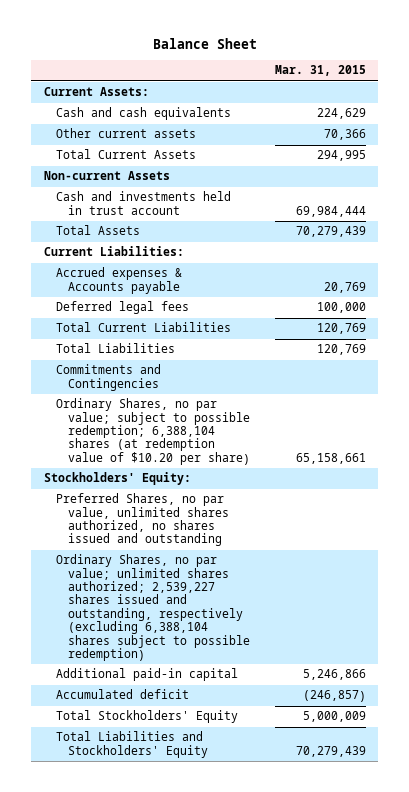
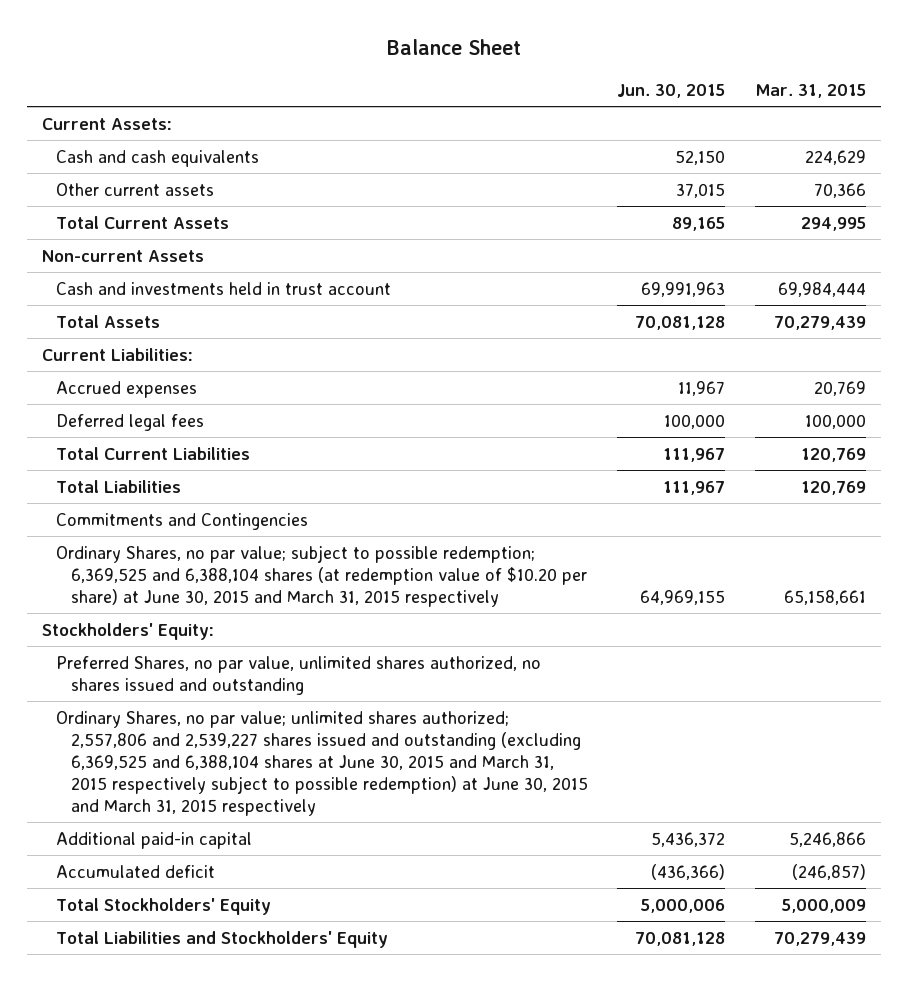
- | Mar. 31, 2015
+ | Jun. 30, 2015 | Mar. 31, 2015
- Accrued expenses & Accounts payable | 20,769
+ Accrued expenses | 11,967 | 20,769
- Ordinary Shares, no par value; subject to possible redemption; 6,388,104 shares (at redemption value of $10.20 per share) | 65,158,661
+ Ordinary Shares, no par value; subject to possible redemption; 6,369,525 and 6,388,104 shares (at redemption value of $10.20 per share) at June 30, 2015 and March 31, 2015 respectively | 64,969,155 | 65,158,661
- Ordinary Shares, no par value; unlimited shares authorized; 2,539,227 shares issued and outstanding, respectively (excluding 6,388,104 shares subject to possible redemption)
+ Ordinary Shares, no par value; unlimited shares authorized; 2,557,806 and 2,539,227 shares issued and outstanding (excluding 6,369,525 and 6,388,104 shares at June 30, 2015 and March 31, 2015 respectively subject to possible redemption) at June 30, 2015 and March 31, 2015 respectively

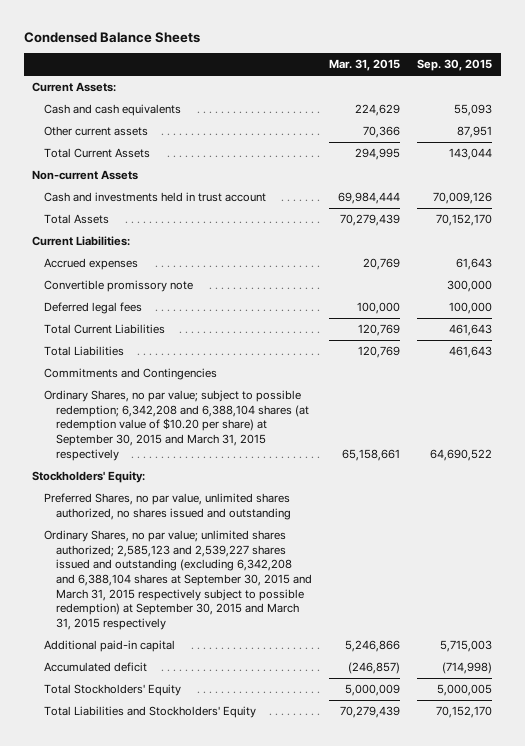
- Balance Sheet
+ Condensed Balance Sheets
- | Jun. 30, 2015 | Mar. 31, 2015
+ | Mar. 31, 2015 | Sep. 30, 2015
+ Convertible promissory note | | 300,000
- Ordinary Shares, no par value; subject to possible redemption; 6,369,525 and 6,388,104 shares (at redemption value of $10.20 per share) at June 30, 2015 and March 31, 2015 respectively | 64,969,155 | 65,158,661
+ Ordinary Shares, no par value; subject to possible redemption; 6,342,208 and 6,388,104 shares (at redemption value of $10.20 per share) at September 30, 2015 and March 31, 2015 respectively | 65,158,661 | 64,690,522
- Ordinary Shares, no par value; unlimited shares authorized; 2,557,806 and 2,539,227 shares issued and outstanding (excluding 6,369,525 and 6,388,104 shares at June 30, 2015 and March 31, 2015 respectively subject to possible redemption) at June 30, 2015 and March 31, 2015 respectively
+ Ordinary Shares, no par value; unlimited shares authorized; 2,585,123 and 2,539,227 shares issued and outstanding (excluding 6,342,208 and 6,388,104 shares at September 30, 2015 and March 31, 2015 respectively subject to possible redemption) at September 30, 2015 and March 31, 2015 respectively

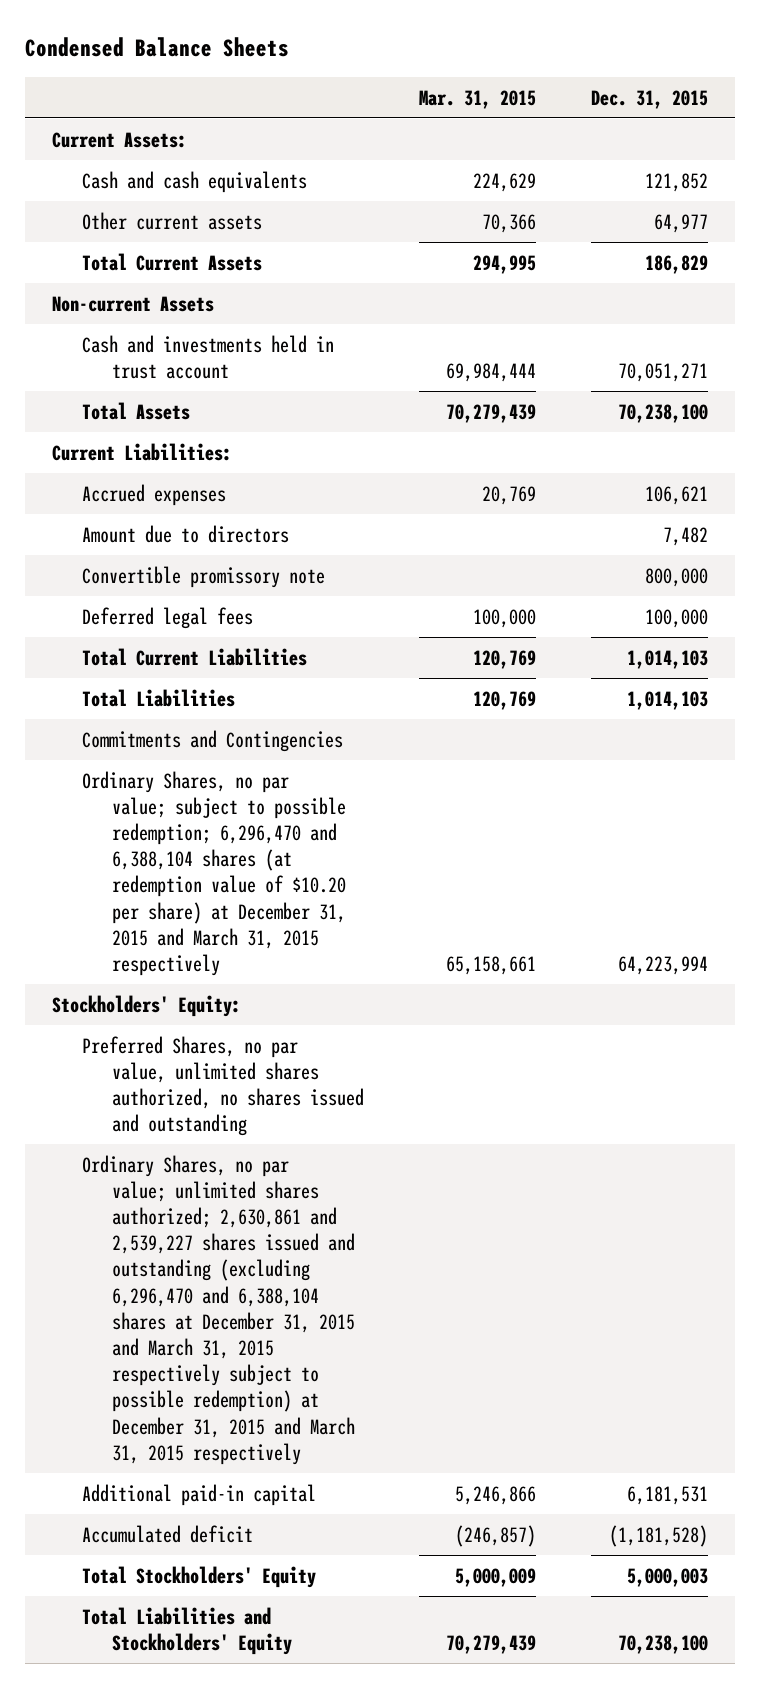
- | Mar. 31, 2015 | Sep. 30, 2015
+ | Mar. 31, 2015 | Dec. 31, 2015
+ Amount due to directors | | 7,482
- Ordinary Shares, no par value; subject to possible redemption; 6,342,208 and 6,388,104 shares (at redemption value of $10.20 per share) at September 30, 2015 and March 31, 2015 respectively | 65,158,661 | 64,690,522
+ Ordinary Shares, no par value; subject to possible redemption; 6,296,470 and 6,388,104 shares (at redemption value of $10.20 per share) at December 31, 2015 and March 31, 2015 respectively | 65,158,661 | 64,223,994
- Ordinary Shares, no par value; unlimited shares authorized; 2,585,123 and 2,539,227 shares issued and outstanding (excluding 6,342,208 and 6,388,104 shares at September 30, 2015 and March 31, 2015 respectively subject to possible redemption) at September 30, 2015 and March 31, 2015 respectively
+ Ordinary Shares, no par value; unlimited shares authorized; 2,630,861 and 2,539,227 shares issued and outstanding (excluding 6,296,470 and 6,388,104 shares at December 31, 2015 and March 31, 2015 respectively subject to possible redemption) at December 31, 2015 and March 31, 2015 respectively

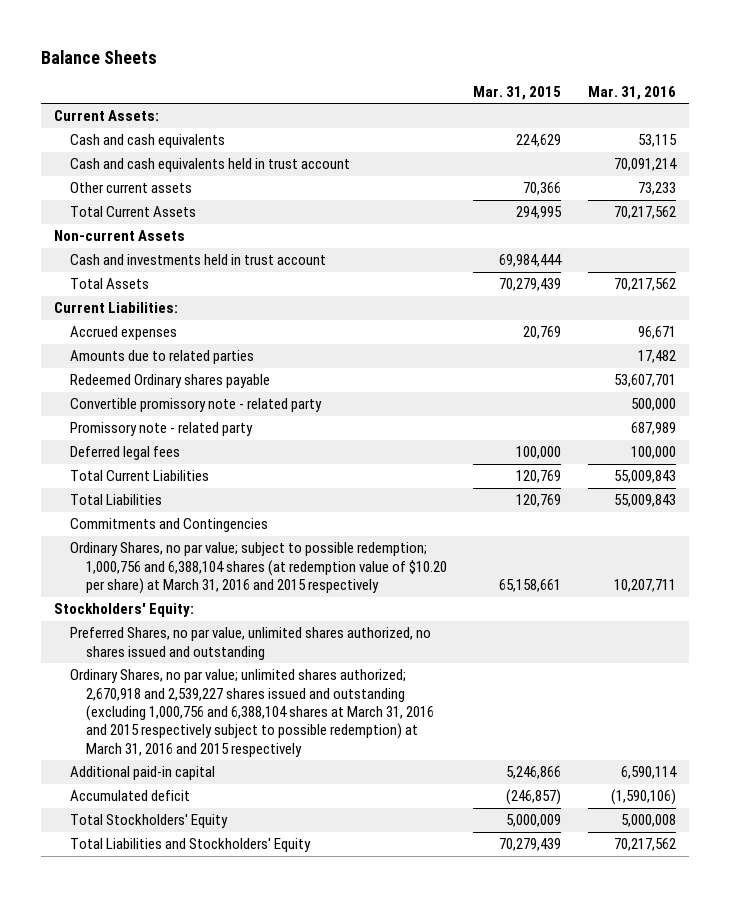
- Condensed Balance Sheets
+ Balance Sheets
- | Mar. 31, 2015 | Dec. 31, 2015
+ | Mar. 31, 2015 | Mar. 31, 2016
+ Cash and cash equivalents held in trust account | | 70,091,214
- Amount due to directors | | 7,482
- Convertible promissory note | | 800,000
+ Amounts due to related parties | | 17,482
+ Redeemed Ordinary shares payable | | 53,607,701
+ Convertible promissory note - related party | | 500,000
+ Promissory note - related party | | 687,989
- Ordinary Shares, no par value; subject to possible redemption; 6,296,470 and 6,388,104 shares (at redemption value of $10.20 per share) at December 31, 2015 and March 31, 2015 respectively | 65,158,661 | 64,223,994
+ Ordinary Shares, no par value; subject to possible redemption; 1,000,756 and 6,388,104 shares (at redemption value of $10.20 per share) at March 31, 2016 and 2015 respectively | 65,158,661 | 10,207,711
- Ordinary Shares, no par value; unlimited shares authorized; 2,630,861 and 2,539,227 shares issued and outstanding (excluding 6,296,470 and 6,388,104 shares at December 31, 2015 and March 31, 2015 respectively subject to possible redemption) at December 31, 2015 and March 31, 2015 respectively
+ Ordinary Shares, no par value; unlimited shares authorized; 2,670,918 and 2,539,227 shares issued and outstanding (excluding 1,000,756 and 6,388,104 shares at March 31, 2016 and 2015 respectively subject to possible redemption) at March 31, 2016 and 2015 respectively

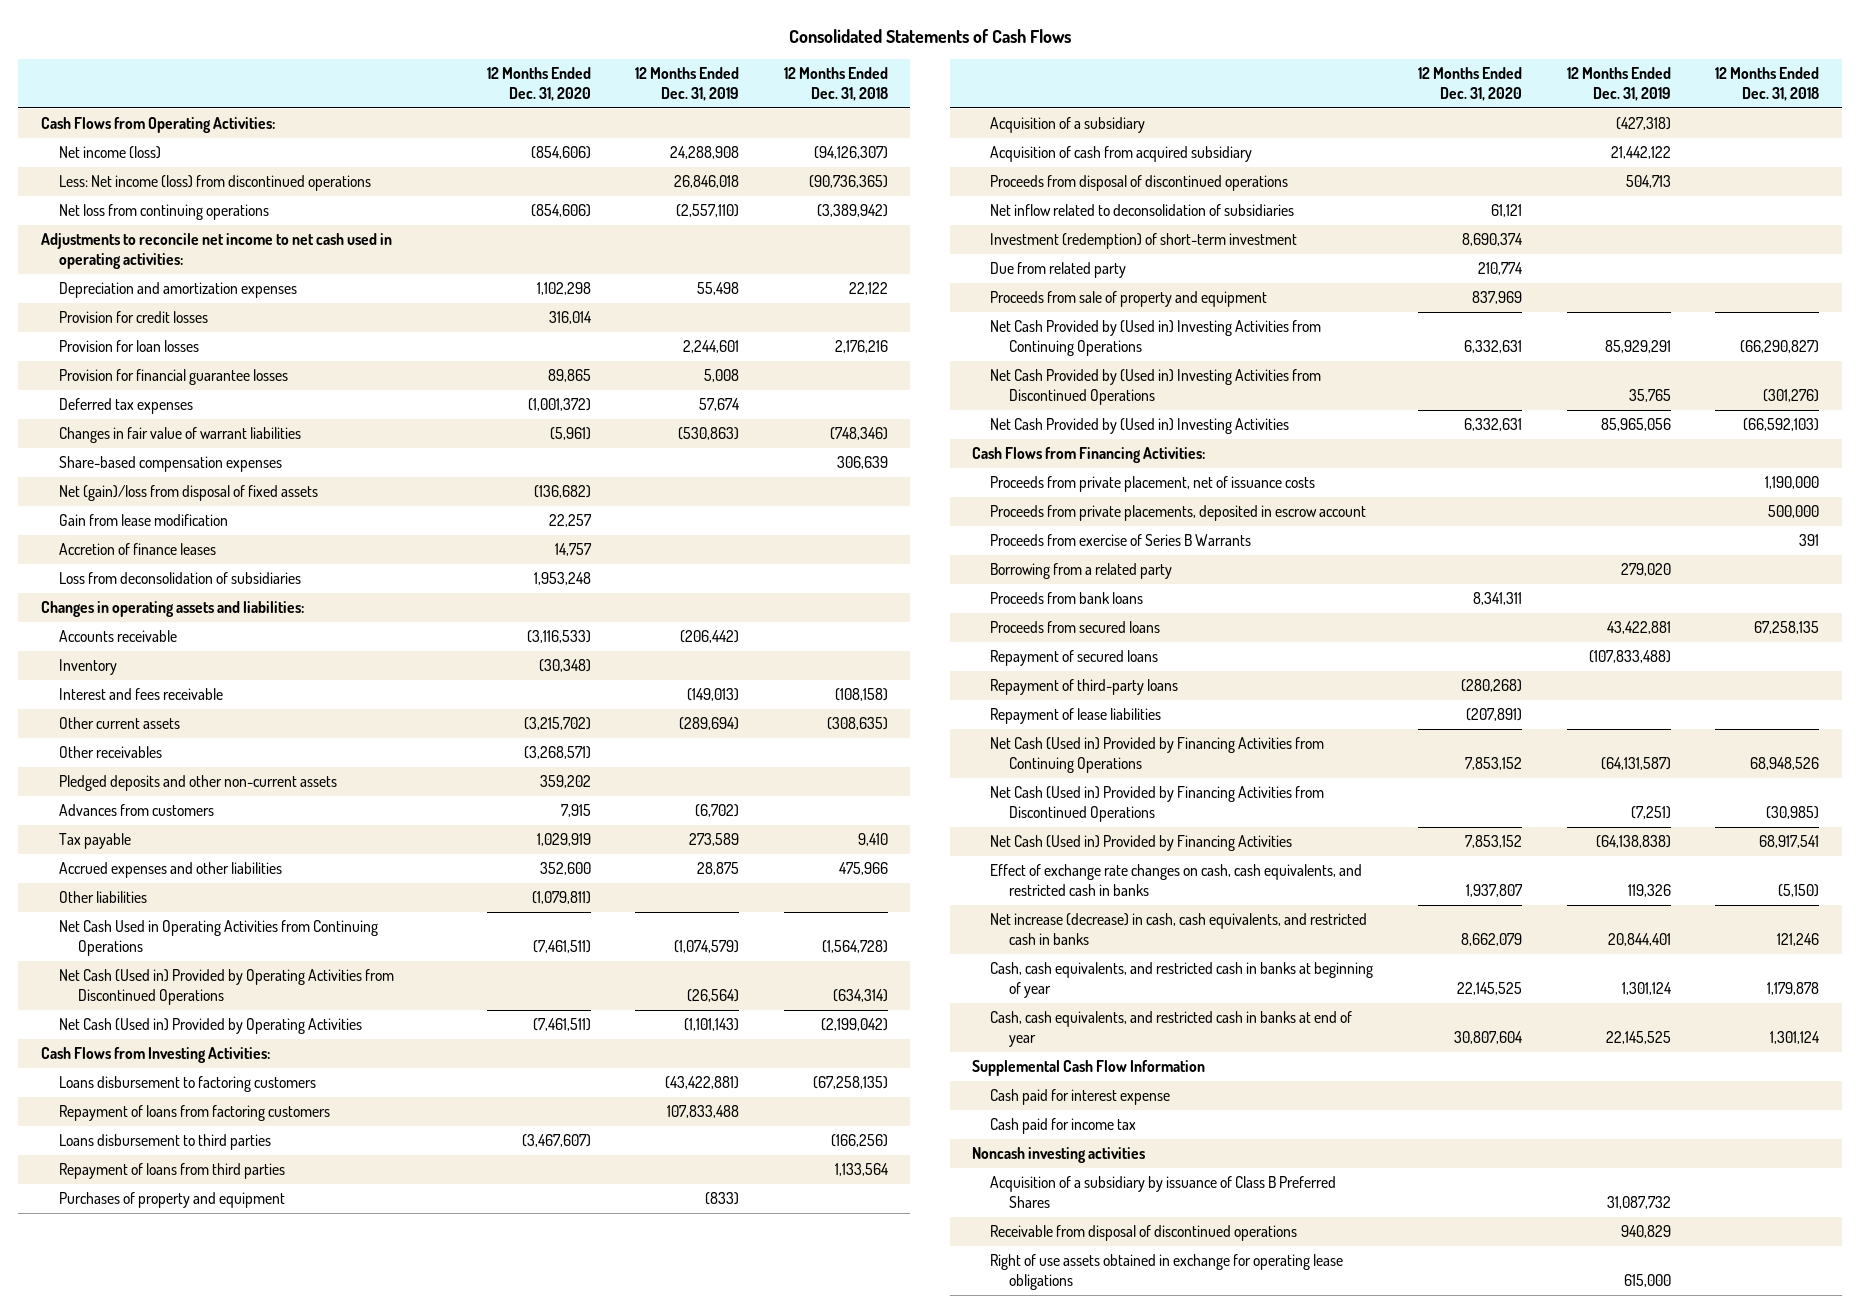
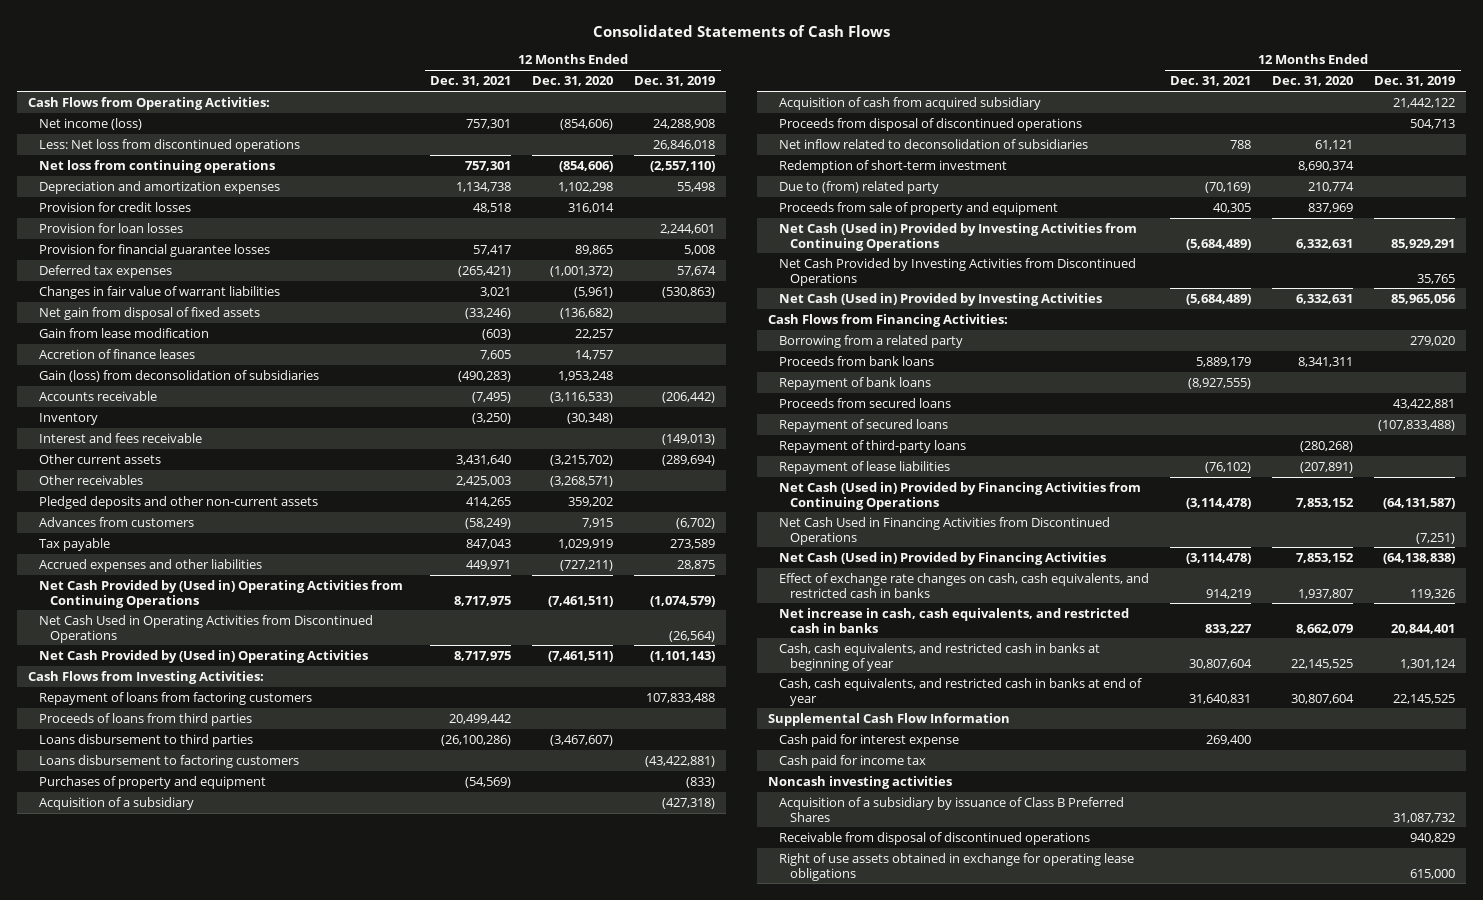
- | 12 Months Ended Dec. 31, 2020 | 12 Months Ended Dec. 31, 2019 | 12 Months Ended Dec. 31, 2018
+ | 12 Months Ended Dec. 31, 2021 | 12 Months Ended Dec. 31, 2020 | 12 Months Ended Dec. 31, 2019
- Less: Net income (loss) from discontinued operations | | 26,846,018 | (90,736,365)
+ Less: Net loss from discontinued operations | | | 26,846,018
- Adjustments to reconcile net income to net cash used in operating activities:
- Share-based compensation expenses | | | 306,639
- Net (gain)/loss from disposal of fixed assets | (136,682) | |
+ Net gain from disposal of fixed assets | (33,246) | (136,682) |
- Loss from deconsolidation of subsidiaries | 1,953,248 | |
- Changes in operating assets and liabilities:
+ Gain (loss) from deconsolidation of subsidiaries | (490,283) | 1,953,248 |
- Accrued expenses and other liabilities | 352,600 | 28,875 | 475,966
- Other liabilities | (1,079,811) | |
- Net Cash Used in Operating Activities from Continuing Operations | (7,461,511) | (1,074,579) | (1,564,728)
- Net Cash (Used in) Provided by Operating Activities from Discontinued Operations | | (26,564) | (634,314)
- Net Cash (Used in) Provided by Operating Activities | (7,461,511) | (1,101,143) | (2,199,042)
+ Accrued expenses and other liabilities | 449,971 | (727,211) | 28,875
+ Net Cash Provided by (Used in) Operating Activities from Continuing Operations | 8,717,975 | (7,461,511) | (1,074,579)
+ Net Cash Used in Operating Activities from Discontinued Operations | | | (26,564)
+ Net Cash Provided by (Used in) Operating Activities | 8,717,975 | (7,461,511) | (1,101,143)
+ Proceeds of loans from third parties | 20,499,442 | |
- Repayment of loans from third parties | | | 1,133,564
moved down: Loans disbursement to factoring customers | | | (43,422,881)
- Investment (redemption) of short-term investment | 8,690,374 | |
- Due from related party | 210,774 | |
+ Redemption of short-term investment | | 8,690,374 |
+ Due to (from) related party | (70,169) | 210,774 |
- Net Cash Provided by (Used in) Investing Activities from Continuing Operations | 6,332,631 | 85,929,291 | (66,290,827)
- Net Cash Provided by (Used in) Investing Activities from Discontinued Operations | | 35,765 | (301,276)
- Net Cash Provided by (Used in) Investing Activities | 6,332,631 | 85,965,056 | (66,592,103)
+ Net Cash (Used in) Provided by Investing Activities from Continuing Operations | (5,684,489) | 6,332,631 | 85,929,291
+ Net Cash Provided by Investing Activities from Discontinued Operations | | | 35,765
+ Net Cash (Used in) Provided by Investing Activities | (5,684,489) | 6,332,631 | 85,965,056
- Proceeds from private placement, net of issuance costs | | | 1,190,000
- Proceeds from private placements, deposited in escrow account | | | 500,000
- Proceeds from exercise of Series B Warrants | | | 391
+ Repayment of bank loans | (8,927,555) | |
- Net Cash (Used in) Provided by Financing Activities from Discontinued Operations | | (7,251) | (30,985)
+ Net Cash Used in Financing Activities from Discontinued Operations | | | (7,251)
- Net increase (decrease) in cash, cash equivalents, and restricted cash in banks | 8,662,079 | 20,844,401 | 121,246
+ Net increase in cash, cash equivalents, and restricted cash in banks | 833,227 | 8,662,079 | 20,844,401

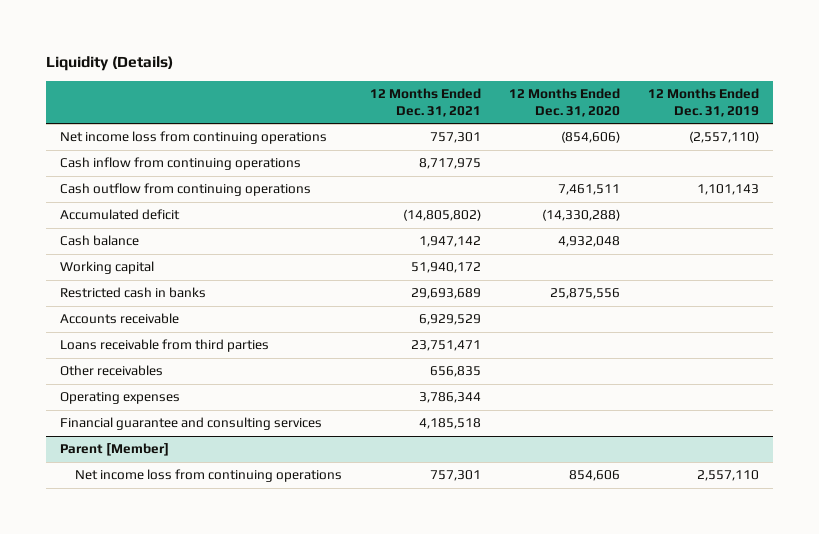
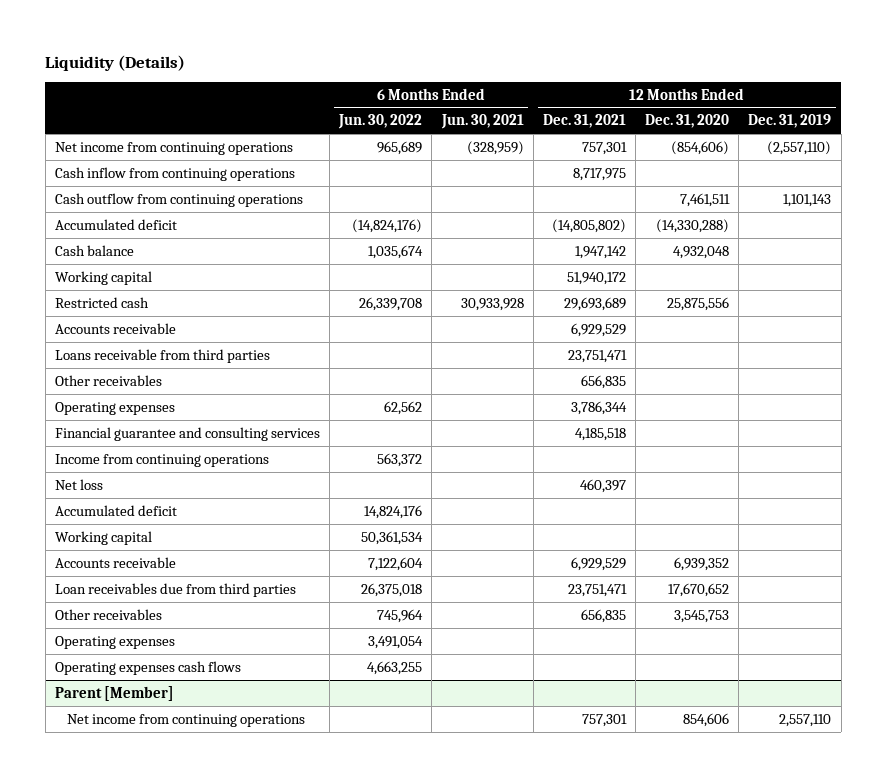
- | 12 Months Ended Dec. 31, 2021 | 12 Months Ended Dec. 31, 2020 | 12 Months Ended Dec. 31, 2019
+ | 6 Months Ended Jun. 30, 2022 | 6 Months Ended Jun. 30, 2021 | 12 Months Ended Dec. 31, 2021 | 12 Months Ended Dec. 31, 2020 | 12 Months Ended Dec. 31, 2019
- Net income loss from continuing operations | 757,301 | (854,606) | (2,557,110)
+ Net income from continuing operations | 965,689 | (328,959) | 757,301 | (854,606) | (2,557,110)
- Restricted cash in banks | 29,693,689 | 25,875,556 |
+ Restricted cash | 26,339,708 | 30,933,928 | 29,693,689 | 25,875,556 |
+ Income from continuing operations | 563,372 | | | |
+ Net loss | | | 460,397 | |
+ Accumulated deficit | 14,824,176 | | | |
+ Working capital | 50,361,534 | | | |
+ Accounts receivable | 7,122,604 | | 6,929,529 | 6,939,352 |
+ Loan receivables due from third parties | 26,375,018 | | 23,751,471 | 17,670,652 |
+ Other receivables | 745,964 | | 656,835 | 3,545,753 |
+ Operating expenses | 3,491,054 | | | |
+ Operating expenses cash flows | 4,663,255 | | | |
@ Parent [Member]
- Net income loss from continuing operations | 757,301 | 854,606 | 2,557,110
+ Net income from continuing operations | | | 757,301 | 854,606 | 2,557,110

